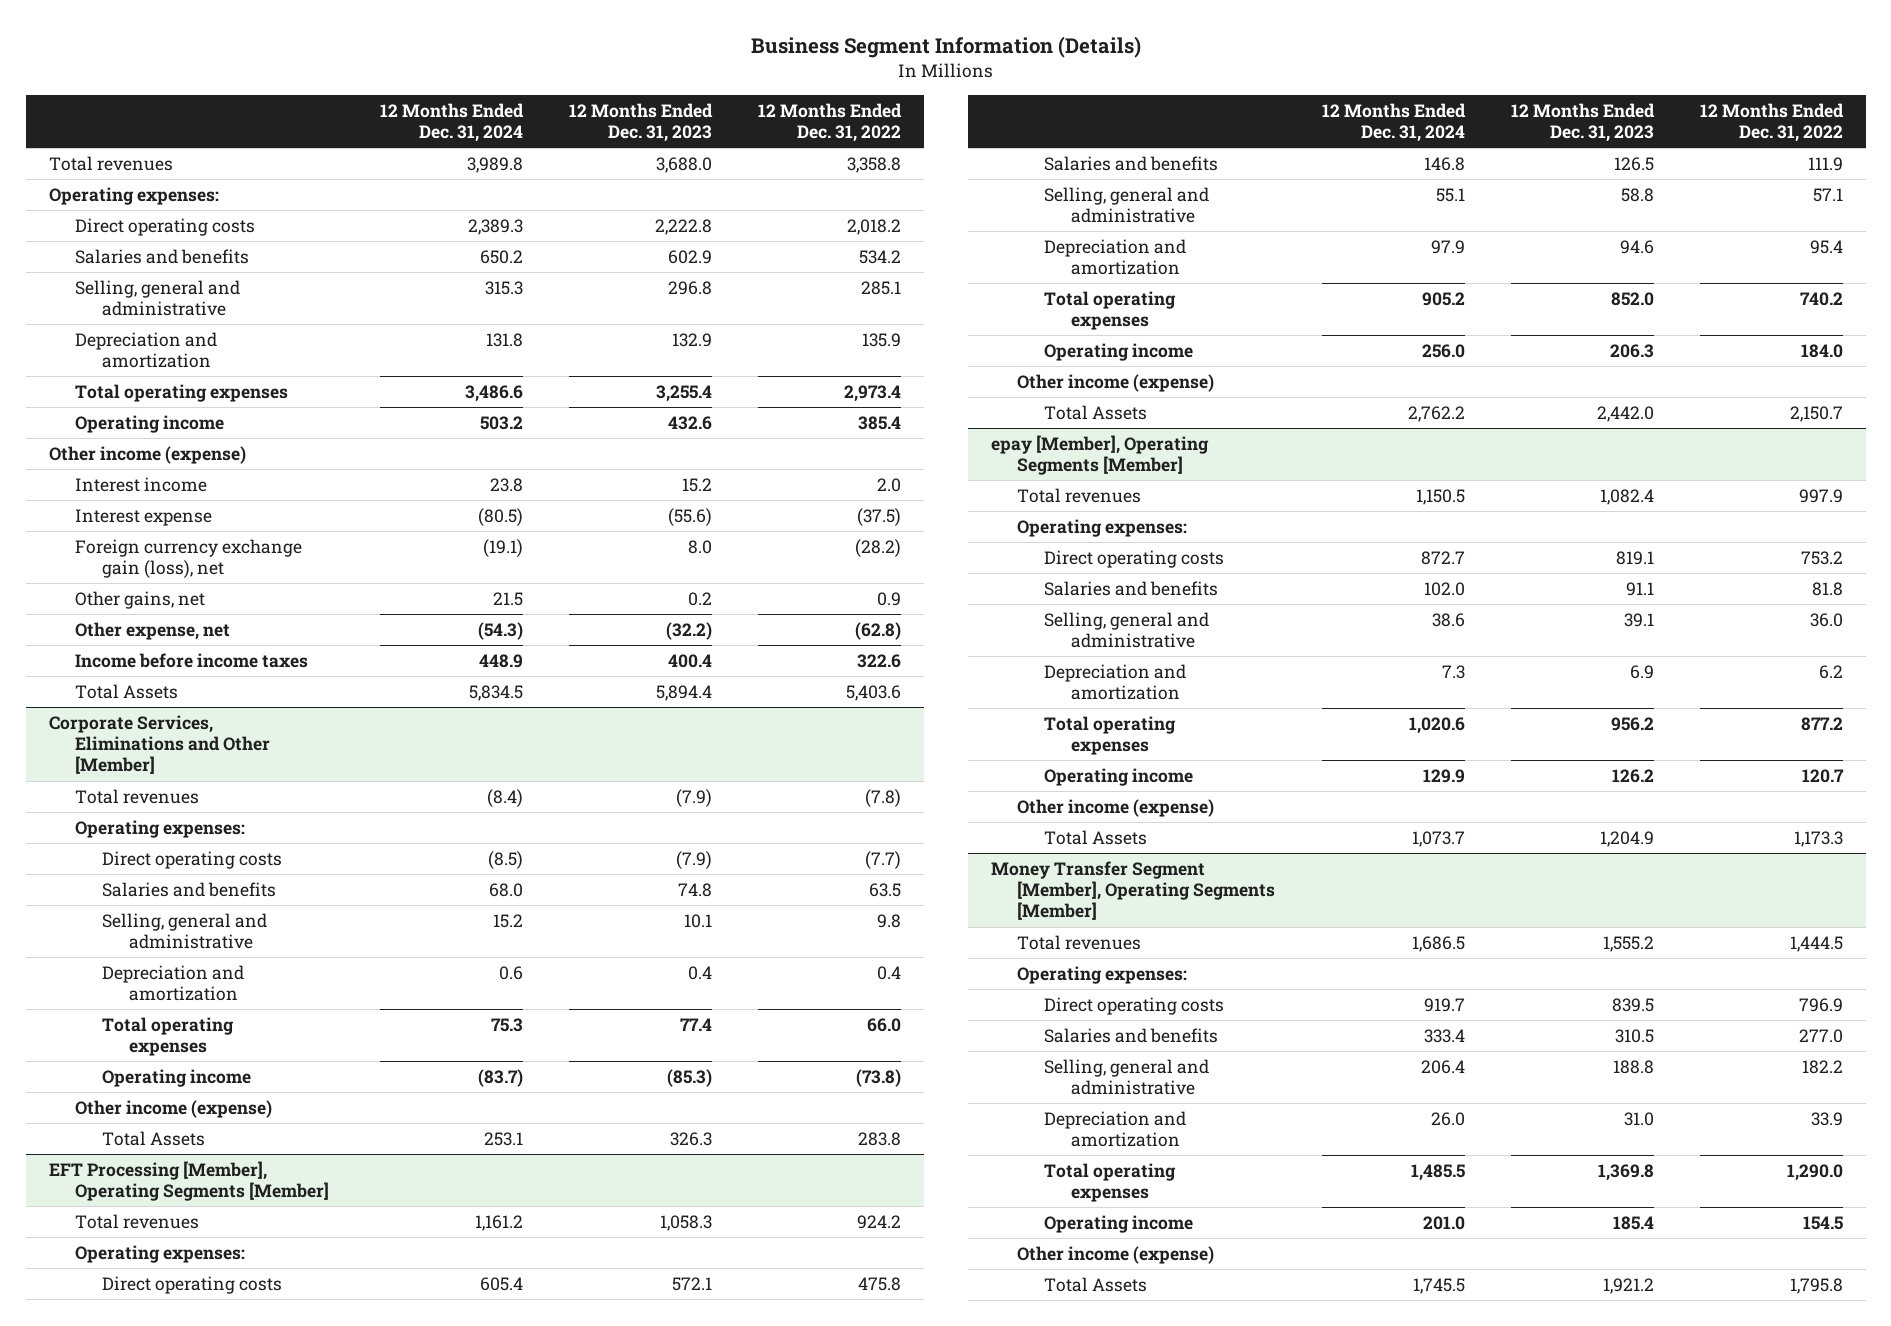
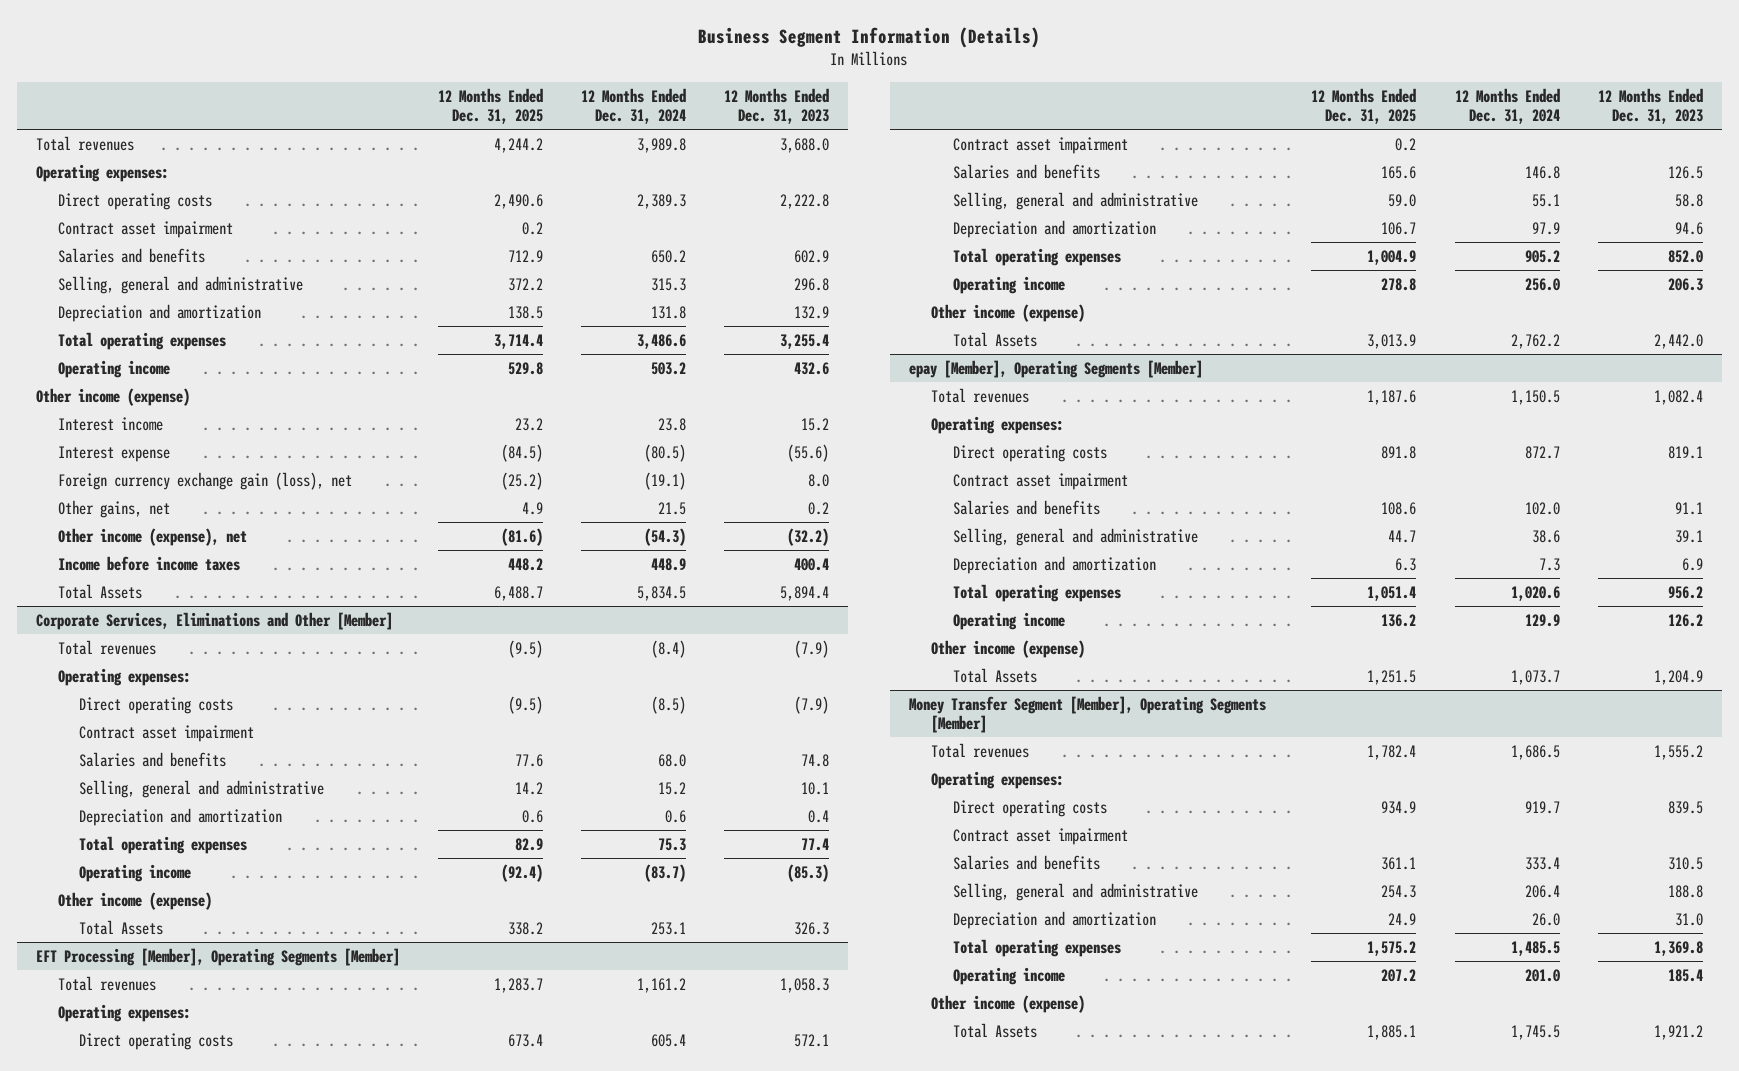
- | 12 Months Ended Dec. 31, 2024 | 12 Months Ended Dec. 31, 2023 | 12 Months Ended Dec. 31, 2022
+ | 12 Months Ended Dec. 31, 2025 | 12 Months Ended Dec. 31, 2024 | 12 Months Ended Dec. 31, 2023
+ Contract asset impairment | 0.2 | |
- Other expense, net | (54.3) | (32.2) | (62.8)
+ Other income (expense), net | (81.6) | (54.3) | (32.2)
@ Corporate Services, Eliminations and Other [Member]
+ Contract asset impairment
@ EFT Processing [Member], Operating Segments [Member]
+ Contract asset impairment | 0.2 | |
@ epay [Member], Operating Segments [Member]
+ Contract asset impairment
@ Money Transfer Segment [Member], Operating Segments [Member]
+ Contract asset impairment

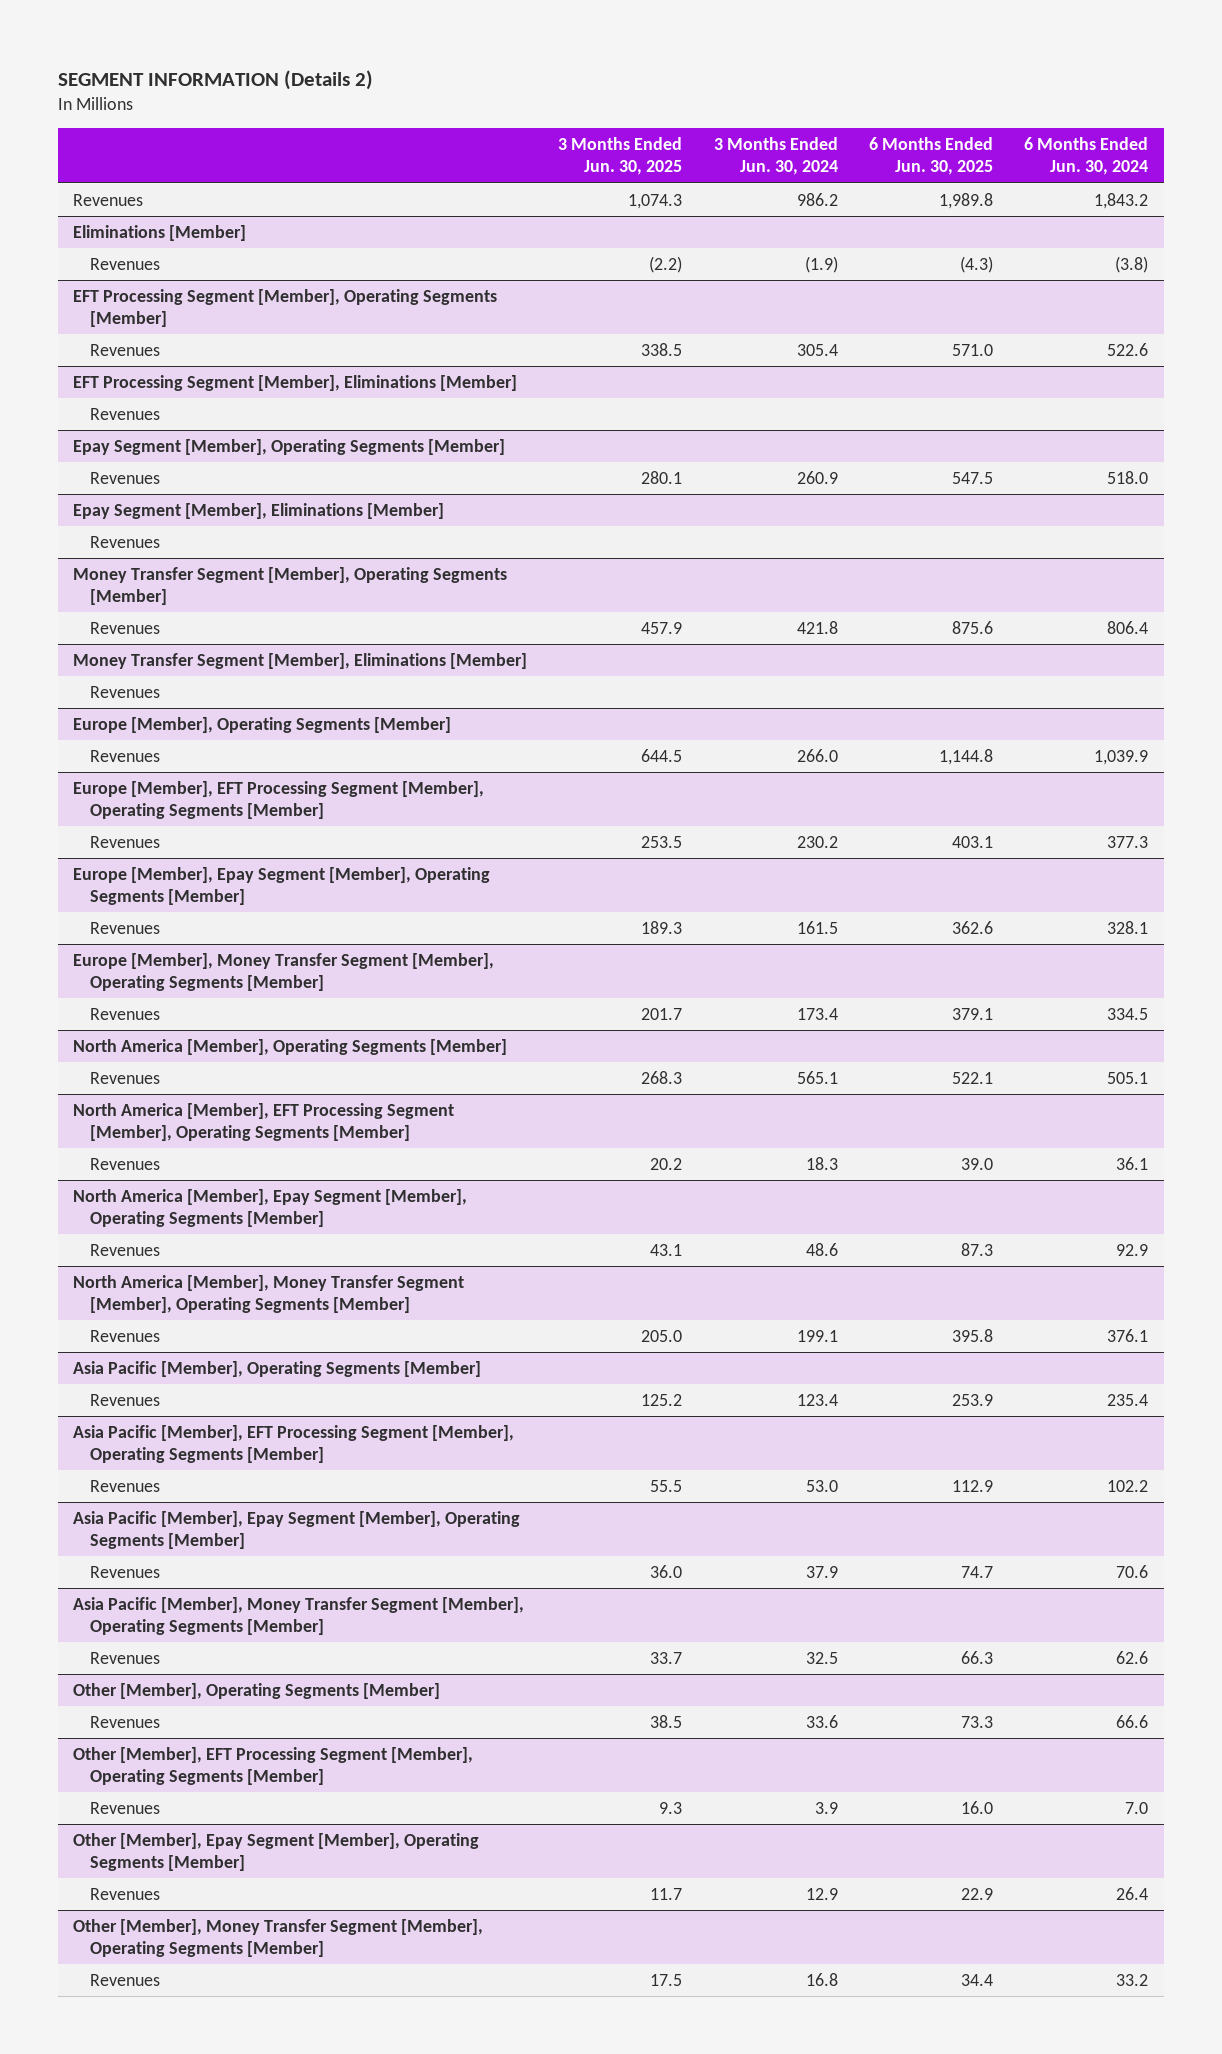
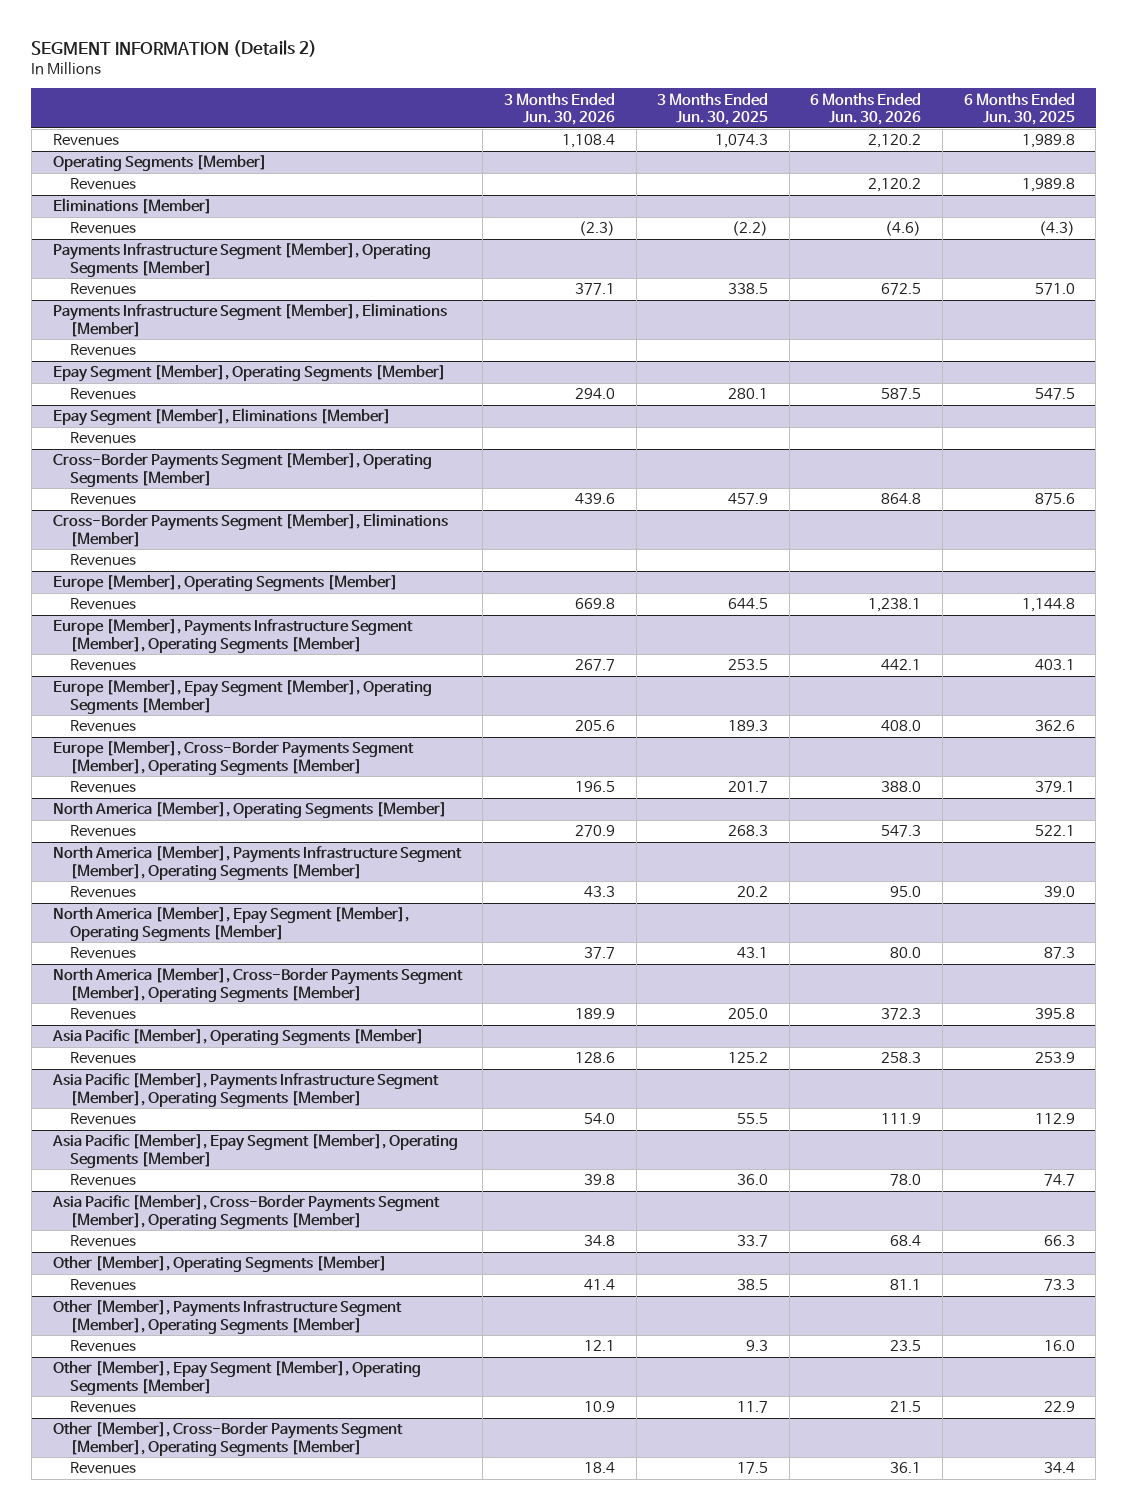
- | 3 Months Ended Jun. 30, 2025 | 3 Months Ended Jun. 30, 2024 | 6 Months Ended Jun. 30, 2025 | 6 Months Ended Jun. 30, 2024
+ | 3 Months Ended Jun. 30, 2026 | 3 Months Ended Jun. 30, 2025 | 6 Months Ended Jun. 30, 2026 | 6 Months Ended Jun. 30, 2025
+ Operating Segments [Member]
+ Revenues | | | 2,120.2 | 1,989.8
- EFT Processing Segment [Member], Operating Segments [Member]
+ Payments Infrastructure Segment [Member], Operating Segments [Member]
- EFT Processing Segment [Member], Eliminations [Member]
+ Payments Infrastructure Segment [Member], Eliminations [Member]
- Money Transfer Segment [Member], Operating Segments [Member]
+ Cross-Border Payments Segment [Member], Operating Segments [Member]
- Money Transfer Segment [Member], Eliminations [Member]
+ Cross-Border Payments Segment [Member], Eliminations [Member]
- Europe [Member], EFT Processing Segment [Member], Operating Segments [Member]
+ Europe [Member], Payments Infrastructure Segment [Member], Operating Segments [Member]
- Europe [Member], Money Transfer Segment [Member], Operating Segments [Member]
+ Europe [Member], Cross-Border Payments Segment [Member], Operating Segments [Member]
- North America [Member], EFT Processing Segment [Member], Operating Segments [Member]
+ North America [Member], Payments Infrastructure Segment [Member], Operating Segments [Member]
- North America [Member], Money Transfer Segment [Member], Operating Segments [Member]
+ North America [Member], Cross-Border Payments Segment [Member], Operating Segments [Member]
- Asia Pacific [Member], EFT Processing Segment [Member], Operating Segments [Member]
+ Asia Pacific [Member], Payments Infrastructure Segment [Member], Operating Segments [Member]
- Asia Pacific [Member], Money Transfer Segment [Member], Operating Segments [Member]
+ Asia Pacific [Member], Cross-Border Payments Segment [Member], Operating Segments [Member]
- Other [Member], EFT Processing Segment [Member], Operating Segments [Member]
+ Other [Member], Payments Infrastructure Segment [Member], Operating Segments [Member]
- Other [Member], Money Transfer Segment [Member], Operating Segments [Member]
+ Other [Member], Cross-Border Payments Segment [Member], Operating Segments [Member]

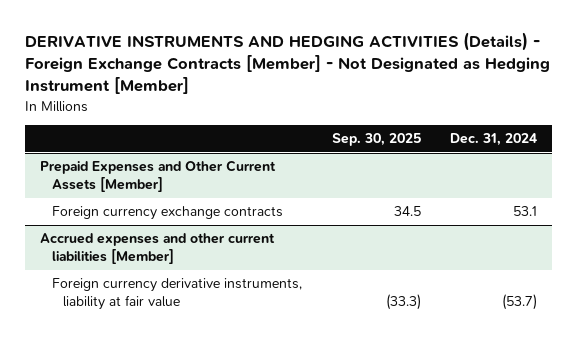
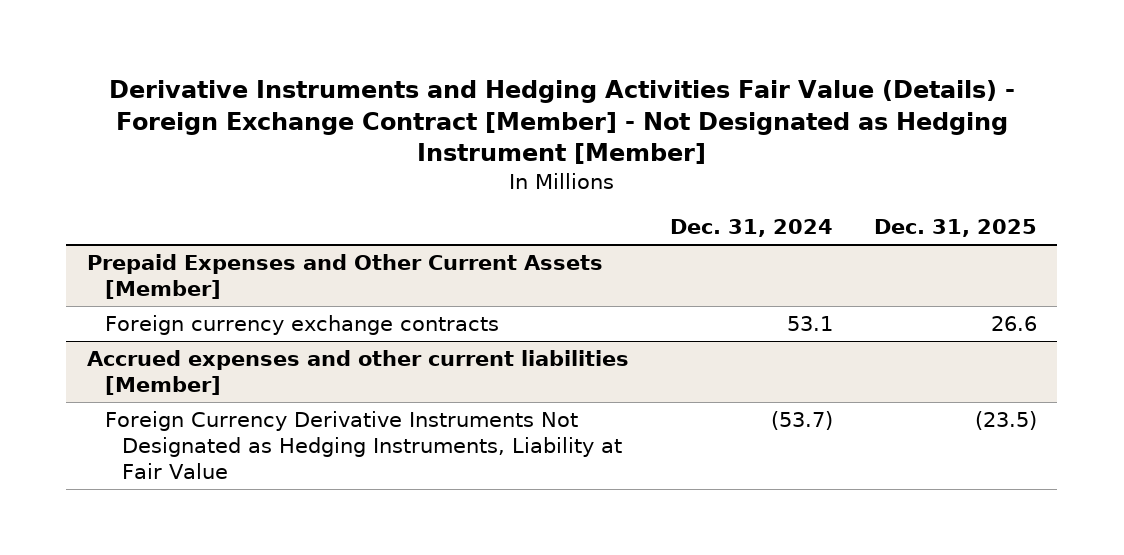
- DERIVATIVE INSTRUMENTS AND HEDGING ACTIVITIES (Details) - Foreign Exchange Contracts [Member] - Not Designated as Hedging Instrument [Member]
+ Derivative Instruments and Hedging Activities Fair Value (Details) - Foreign Exchange Contract [Member] - Not Designated as Hedging Instrument [Member]
- | Sep. 30, 2025 | Dec. 31, 2024
+ | Dec. 31, 2024 | Dec. 31, 2025
@ Accrued expenses and other current liabilities [Member]
- Foreign currency derivative instruments, liability at fair value | (33.3) | (53.7)
+ Foreign Currency Derivative Instruments Not Designated as Hedging Instruments, Liability at Fair Value | (53.7) | (23.5)

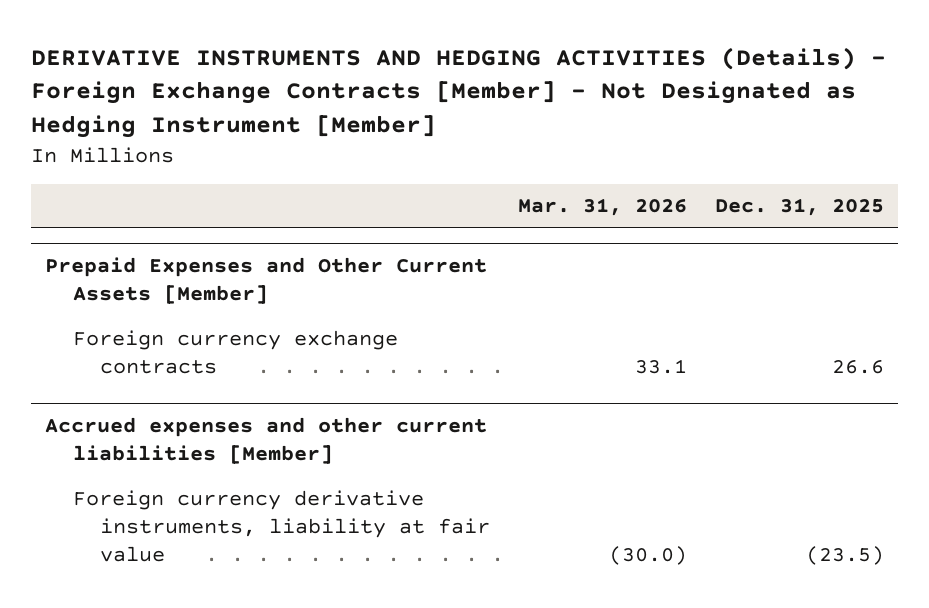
- Derivative Instruments and Hedging Activities Fair Value (Details) - Foreign Exchange Contract [Member] - Not Designated as Hedging Instrument [Member]
+ DERIVATIVE INSTRUMENTS AND HEDGING ACTIVITIES (Details) - Foreign Exchange Contracts [Member] - Not Designated as Hedging Instrument [Member]
- | Dec. 31, 2024 | Dec. 31, 2025
+ | Mar. 31, 2026 | Dec. 31, 2025
@ Accrued expenses and other current liabilities [Member]
- Foreign Currency Derivative Instruments Not Designated as Hedging Instruments, Liability at Fair Value | (53.7) | (23.5)
+ Foreign currency derivative instruments, liability at fair value | (30.0) | (23.5)

